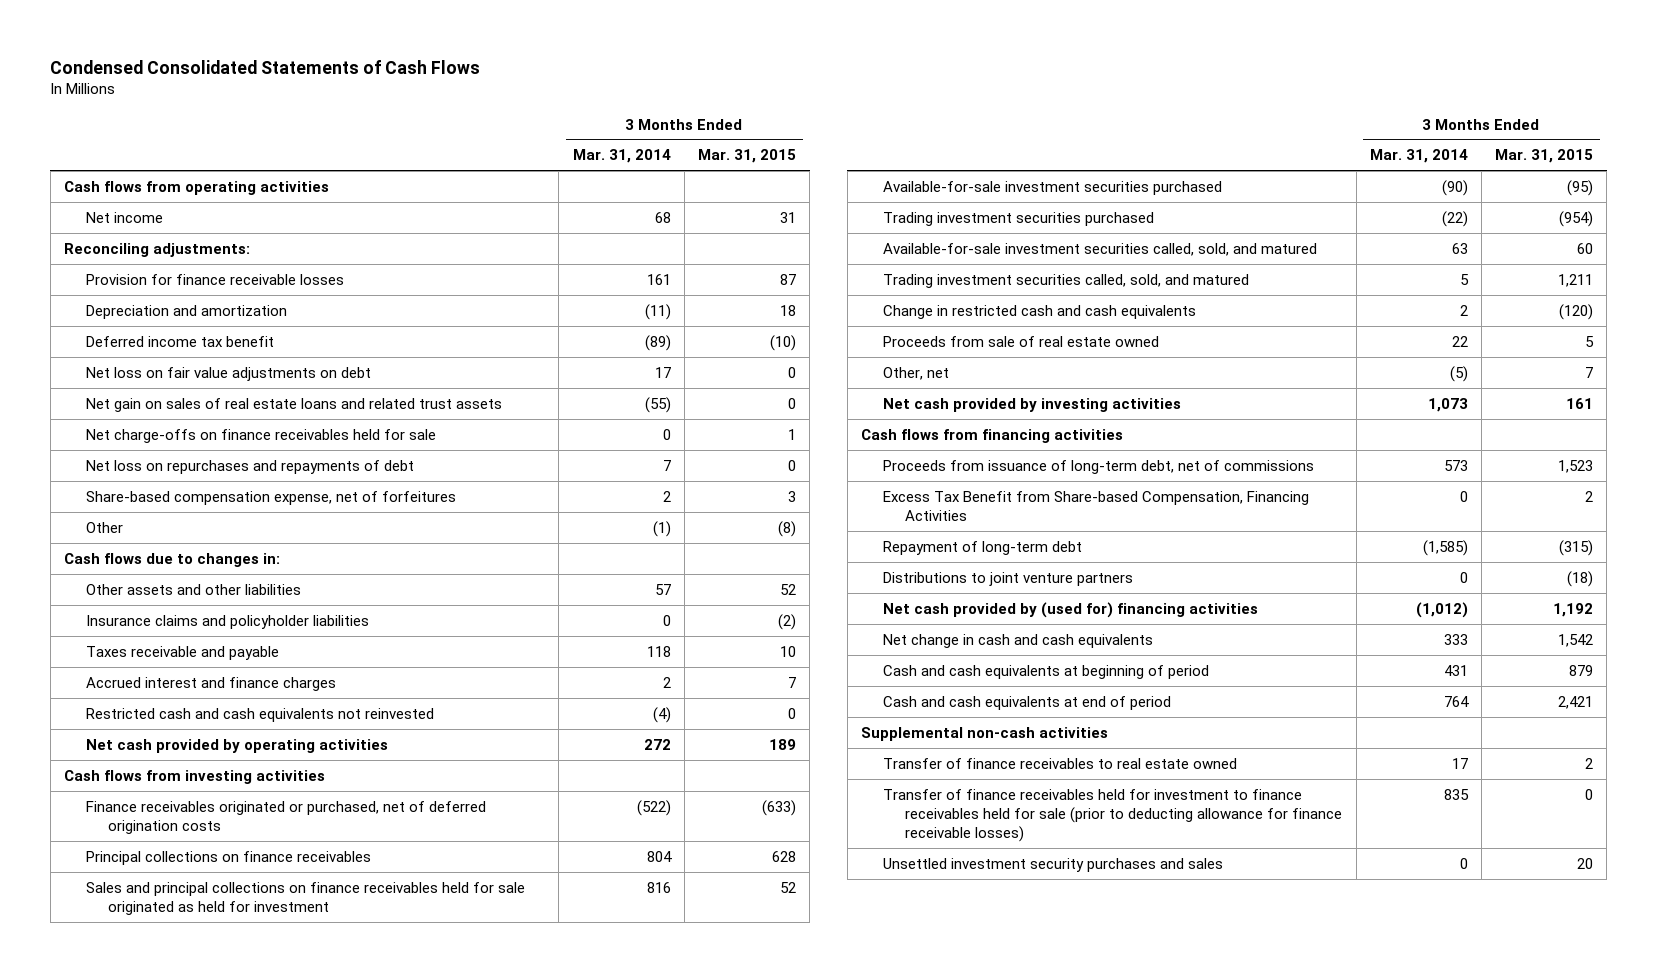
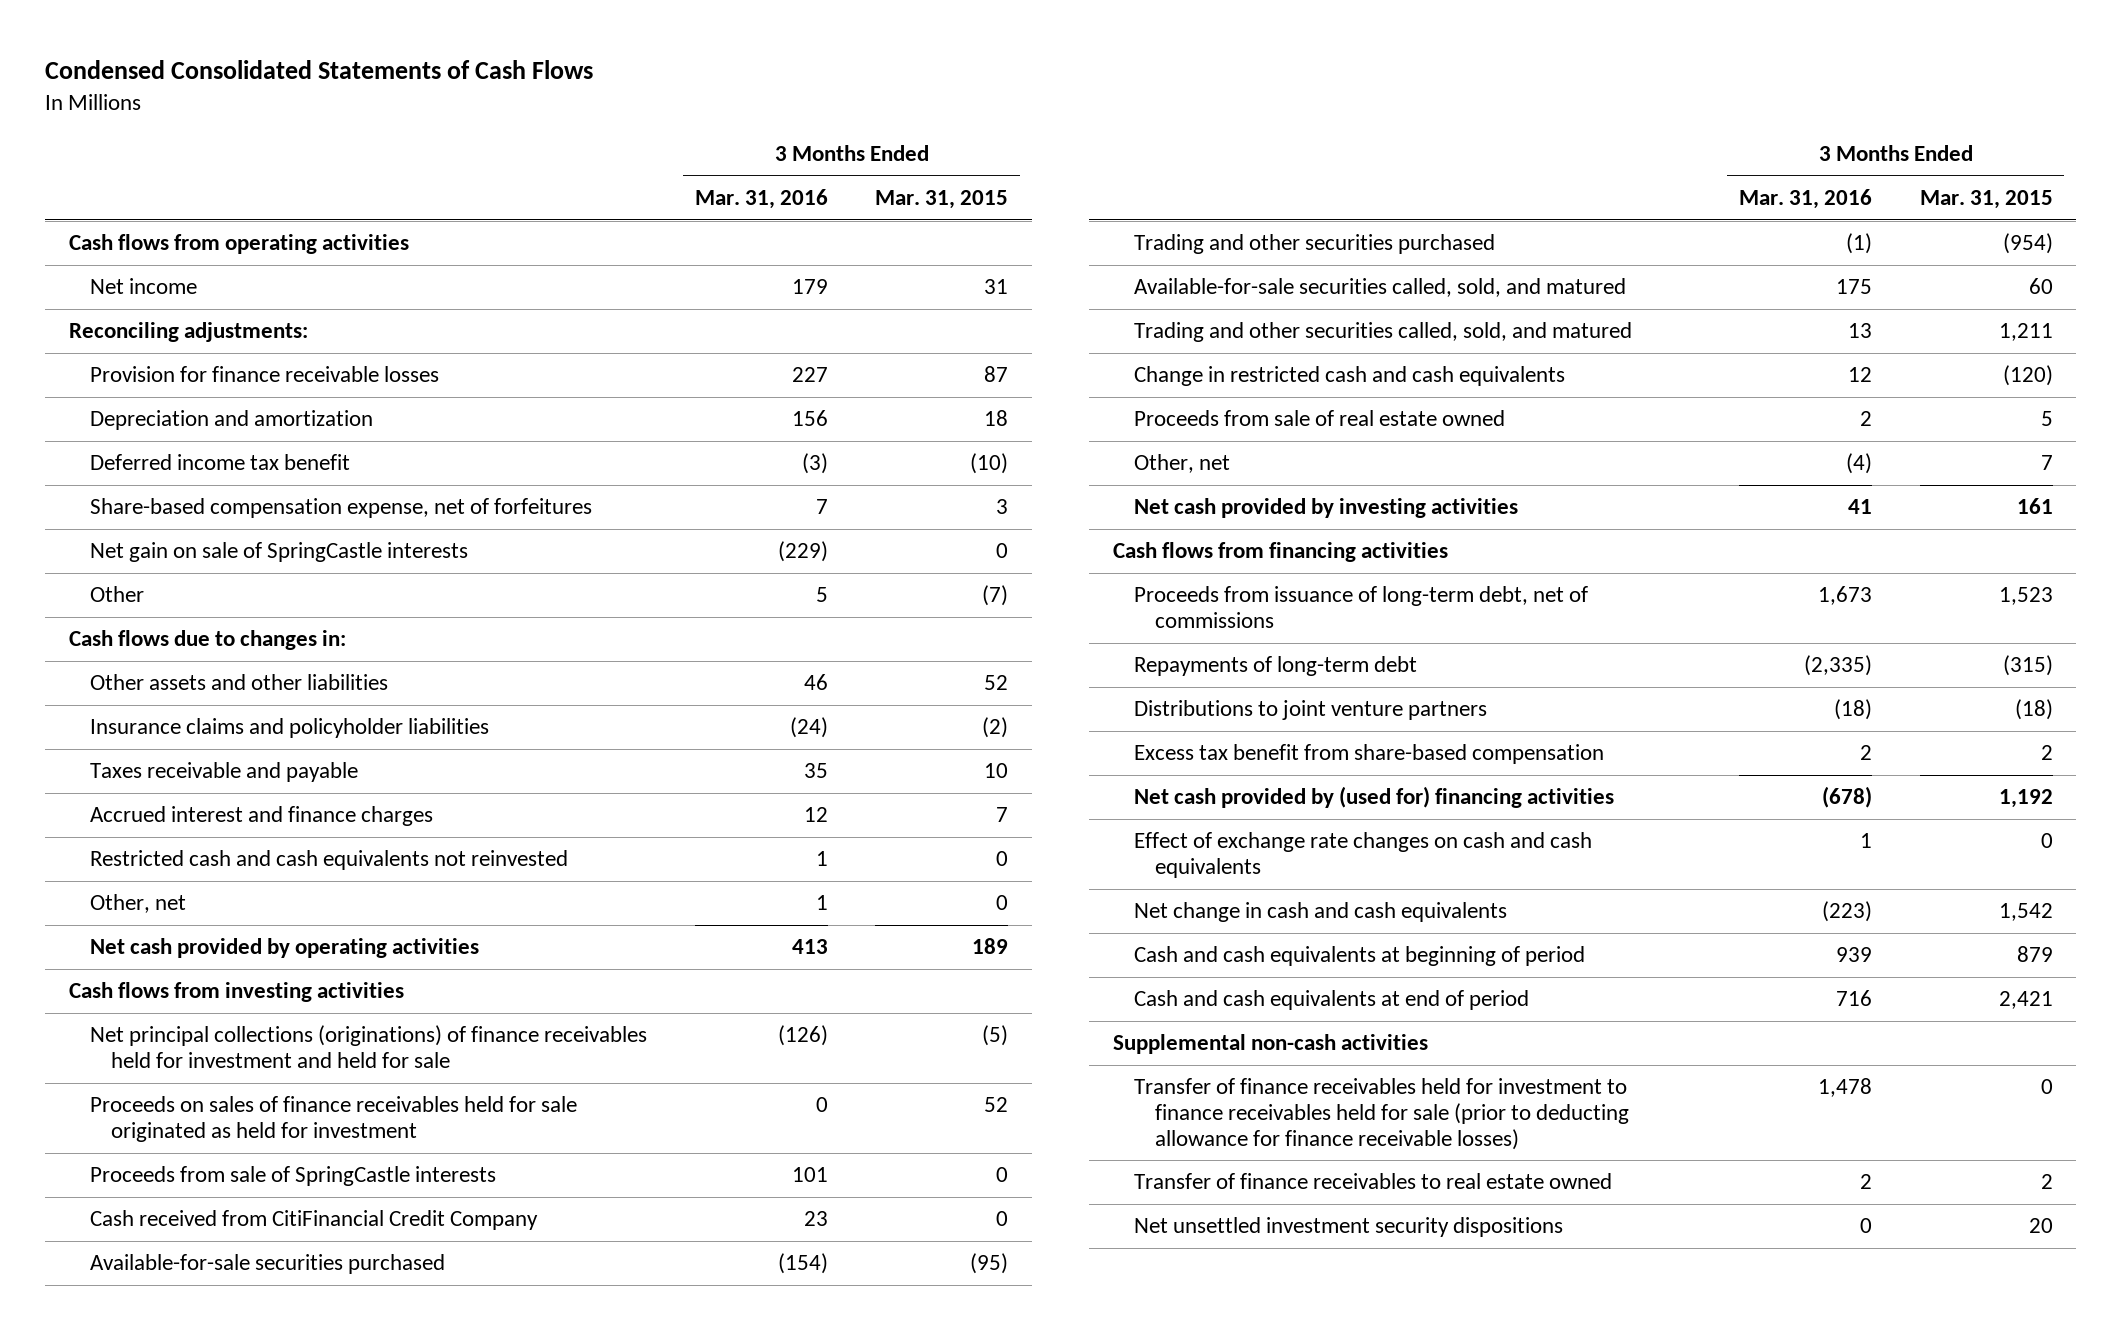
- | 3 Months Ended Mar. 31, 2014 | 3 Months Ended Mar. 31, 2015
+ | 3 Months Ended Mar. 31, 2016 | 3 Months Ended Mar. 31, 2015
- Net loss on fair value adjustments on debt | 17 | 0
- Net gain on sales of real estate loans and related trust assets | (55) | 0
- Net charge-offs on finance receivables held for sale | 0 | 1
- Net loss on repurchases and repayments of debt | 7 | 0
- Other | (1) | (8)
+ Net gain on sale of SpringCastle interests | (229) | 0
+ Other | 5 | (7)
+ Other, net | 1 | 0
- Finance receivables originated or purchased, net of deferred origination costs | (522) | (633)
- Principal collections on finance receivables | 804 | 628
- Sales and principal collections on finance receivables held for sale originated as held for investment | 816 | 52
- Available-for-sale investment securities purchased | (90) | (95)
- Trading investment securities purchased | (22) | (954)
- Available-for-sale investment securities called, sold, and matured | 63 | 60
- Trading investment securities called, sold, and matured | 5 | 1,211
+ Net principal collections (originations) of finance receivables held for investment and held for sale | (126) | (5)
+ Proceeds on sales of finance receivables held for sale originated as held for investment | 0 | 52
+ Proceeds from sale of SpringCastle interests | 101 | 0
+ Cash received from CitiFinancial Credit Company | 23 | 0
+ Available-for-sale securities purchased | (154) | (95)
+ Trading and other securities purchased | (1) | (954)
+ Available-for-sale securities called, sold, and matured | 175 | 60
+ Trading and other securities called, sold, and matured | 13 | 1,211
- Excess Tax Benefit from Share-based Compensation, Financing Activities | 0 | 2
- Repayment of long-term debt | (1,585) | (315)
+ Repayments of long-term debt | (2,335) | (315)
+ Excess tax benefit from share-based compensation | 2 | 2
+ Effect of exchange rate changes on cash and cash equivalents | 1 | 0
- Unsettled investment security purchases and sales | 0 | 20
moved down: Transfer of finance receivables to real estate owned | 2 | 2
+ Net unsettled investment security dispositions | 0 | 20

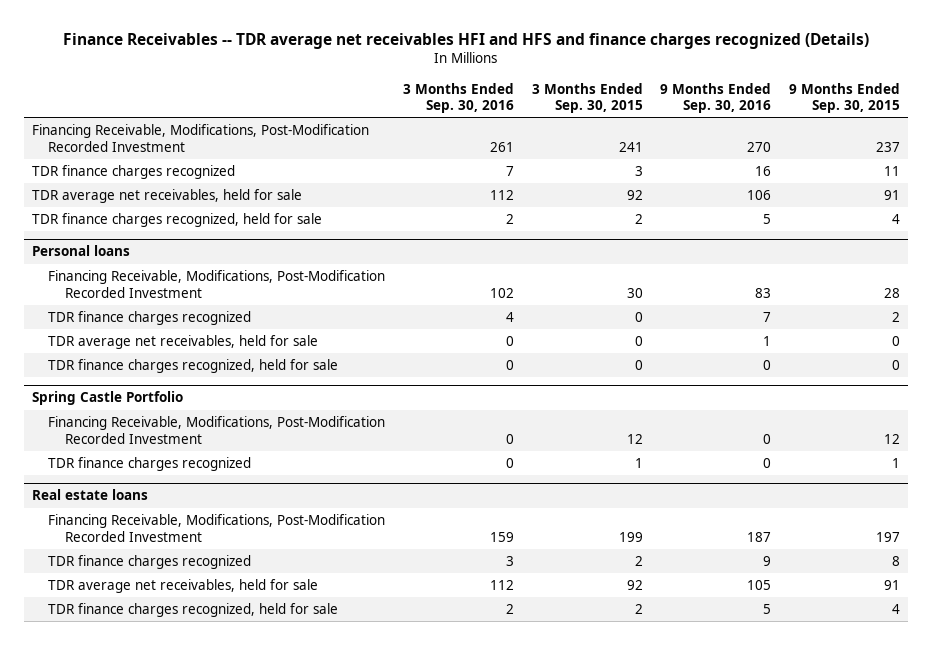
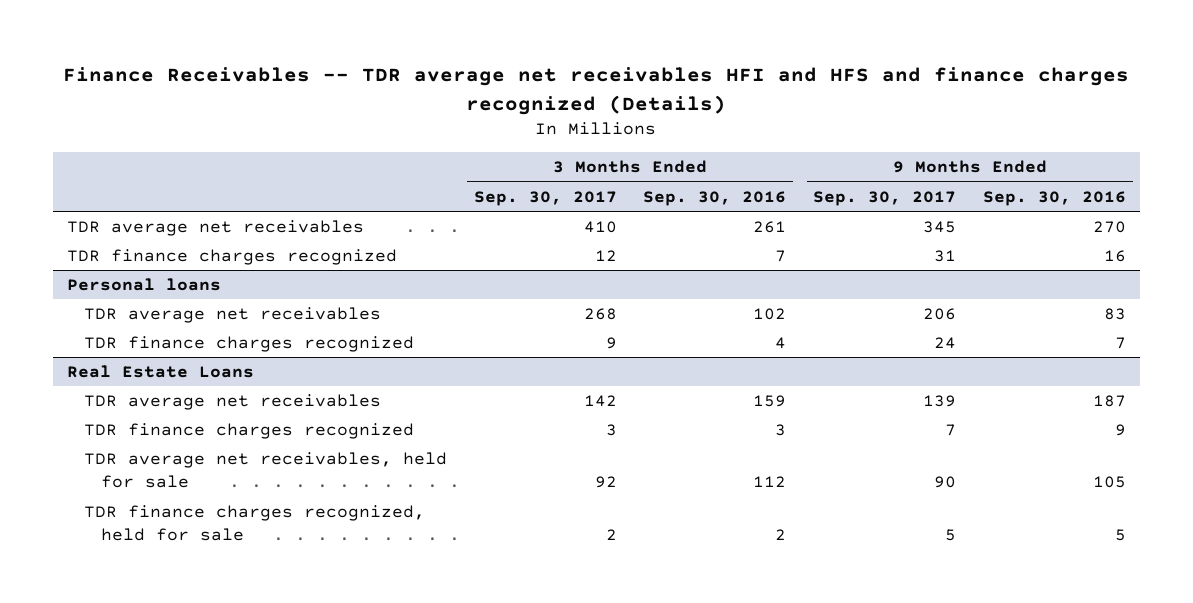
- | 3 Months Ended Sep. 30, 2016 | 3 Months Ended Sep. 30, 2015 | 9 Months Ended Sep. 30, 2016 | 9 Months Ended Sep. 30, 2015
+ | 3 Months Ended Sep. 30, 2017 | 3 Months Ended Sep. 30, 2016 | 9 Months Ended Sep. 30, 2017 | 9 Months Ended Sep. 30, 2016
- Financing Receivable, Modifications, Post-Modification Recorded Investment | 261 | 241 | 270 | 237
+ TDR average net receivables | 410 | 261 | 345 | 270
- TDR average net receivables, held for sale | 112 | 92 | 106 | 91
- TDR finance charges recognized, held for sale | 2 | 2 | 5 | 4
@ Personal loans
- Financing Receivable, Modifications, Post-Modification Recorded Investment | 102 | 30 | 83 | 28
+ TDR average net receivables | 268 | 102 | 206 | 83
- TDR average net receivables, held for sale | 0 | 0 | 1 | 0
- TDR finance charges recognized, held for sale | 0 | 0 | 0 | 0
- Spring Castle Portfolio
- Financing Receivable, Modifications, Post-Modification Recorded Investment | 0 | 12 | 0 | 12
- TDR finance charges recognized | 0 | 1 | 0 | 1
- Real estate loans
- Financing Receivable, Modifications, Post-Modification Recorded Investment | 159 | 199 | 187 | 197
+ Real Estate Loans
+ TDR average net receivables | 142 | 159 | 139 | 187

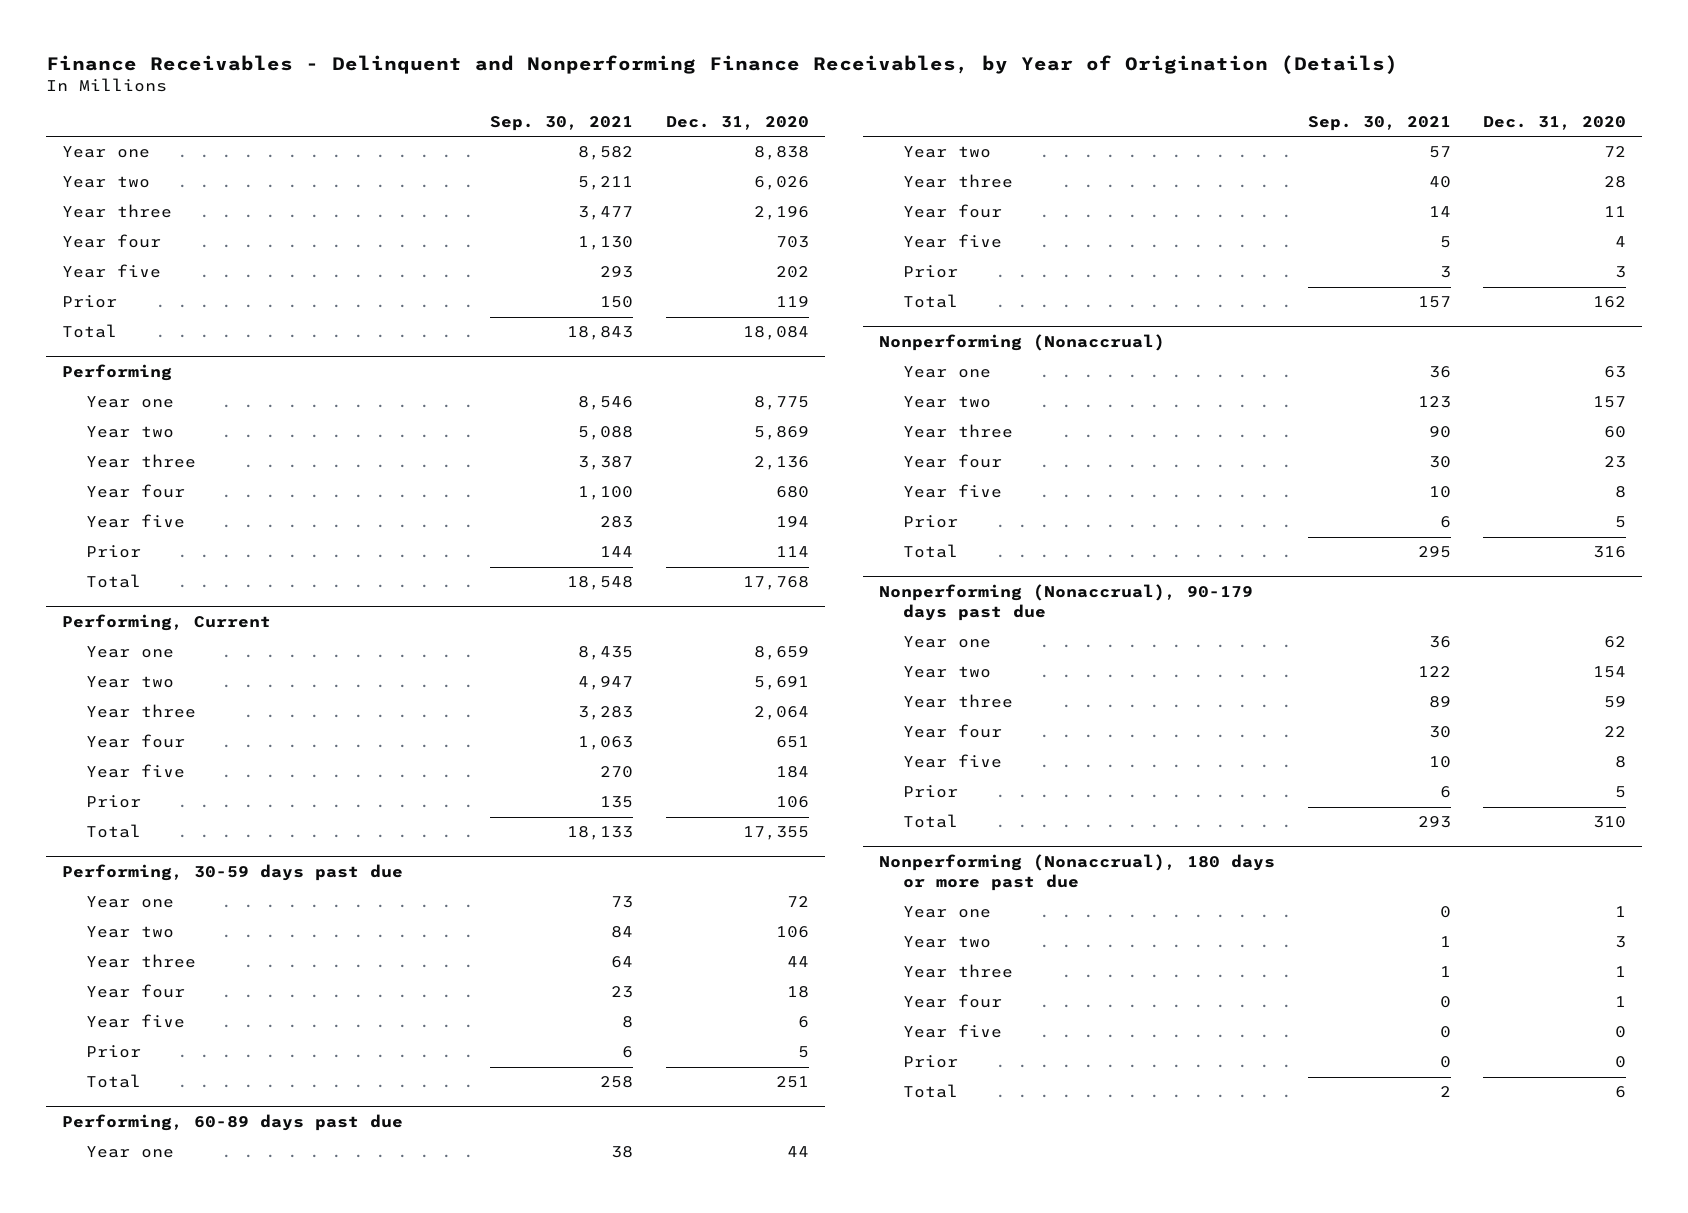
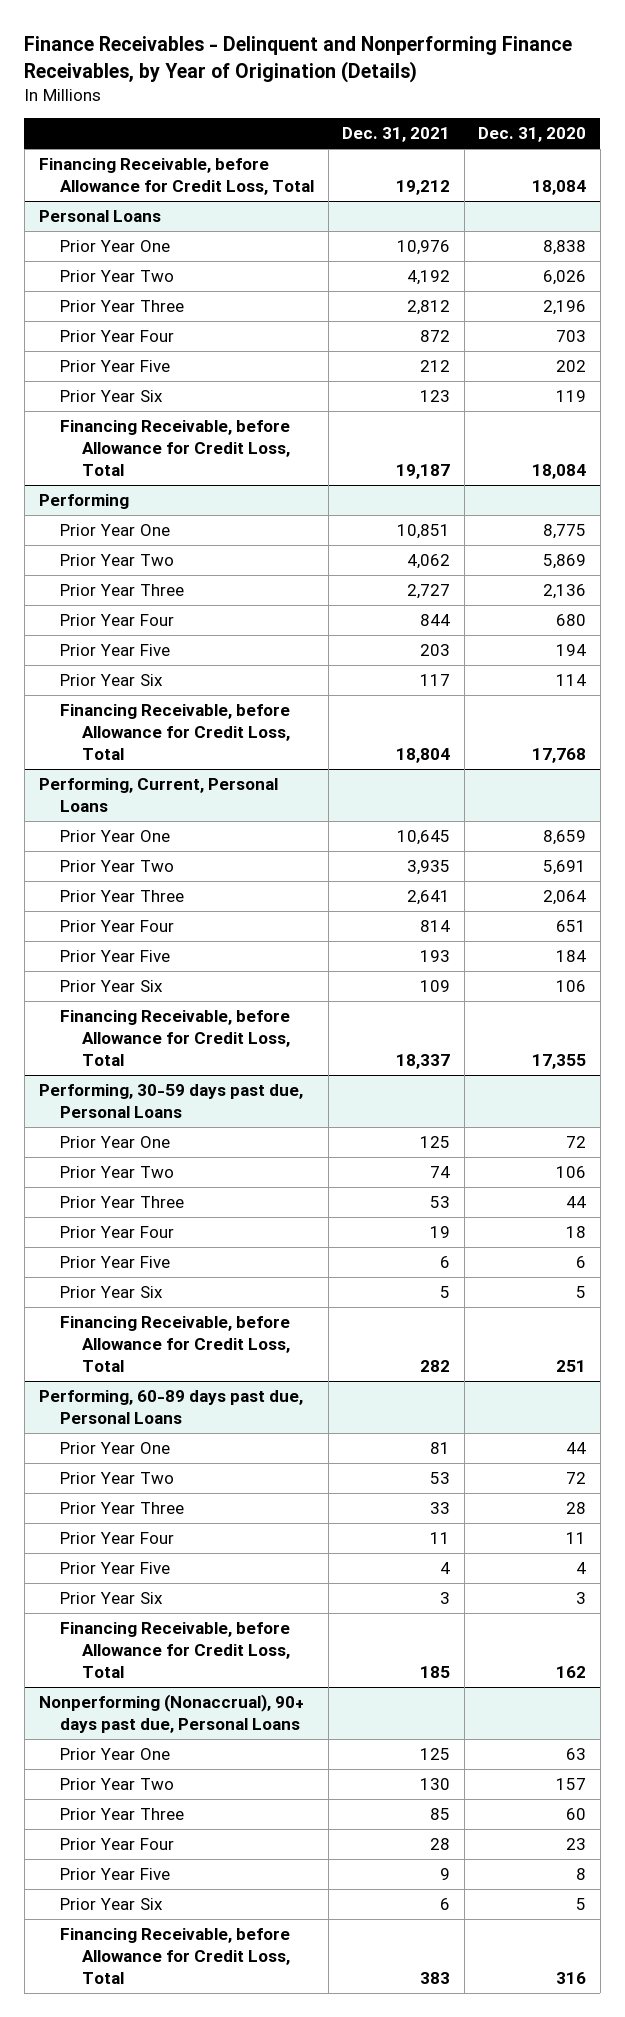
- | Sep. 30, 2021 | Dec. 31, 2020
+ | Dec. 31, 2021 | Dec. 31, 2020
- Year one | 8,582 | 8,838
- Year two | 5,211 | 6,026
- Year three | 3,477 | 2,196
- Year four | 1,130 | 703
- Year five | 293 | 202
- Prior | 150 | 119
- Total | 18,843 | 18,084
+ Financing Receivable, before Allowance for Credit Loss, Total | 19,212 | 18,084
+ Personal Loans
+ Prior Year One | 10,976 | 8,838
+ Prior Year Two | 4,192 | 6,026
+ Prior Year Three | 2,812 | 2,196
+ Prior Year Four | 872 | 703
+ Prior Year Five | 212 | 202
+ Prior Year Six | 123 | 119
+ Financing Receivable, before Allowance for Credit Loss, Total | 19,187 | 18,084
@ Performing
- Year one | 8,546 | 8,775
- Year two | 5,088 | 5,869
- Year three | 3,387 | 2,136
- Year four | 1,100 | 680
- Year five | 283 | 194
- Prior | 144 | 114
- Total | 18,548 | 17,768
- Performing, Current
- Year one | 8,435 | 8,659
- Year two | 4,947 | 5,691
- Year three | 3,283 | 2,064
- Year four | 1,063 | 651
- Year five | 270 | 184
- Prior | 135 | 106
- Total | 18,133 | 17,355
- Performing, 30-59 days past due
- Year one | 73 | 72
- Year two | 84 | 106
- Year three | 64 | 44
- Year four | 23 | 18
- Year five | 8 | 6
- Prior | 6 | 5
- Total | 258 | 251
- Performing, 60-89 days past due
- Year one | 38 | 44
- Year two | 57 | 72
- Year three | 40 | 28
- Year four | 14 | 11
- Year five | 5 | 4
- Prior | 3 | 3
- Total | 157 | 162
- Nonperforming (Nonaccrual)
- Year one | 36 | 63
- Year two | 123 | 157
- Year three | 90 | 60
- Year four | 30 | 23
- Year five | 10 | 8
- Prior | 6 | 5
- Total | 295 | 316
- Nonperforming (Nonaccrual), 90-179 days past due
- Year one | 36 | 62
- Year two | 122 | 154
- Year three | 89 | 59
- Year four | 30 | 22
- Year five | 10 | 8
- Prior | 6 | 5
- Total | 293 | 310
- Nonperforming (Nonaccrual), 180 days or more past due
- Year one | 0 | 1
- Year two | 1 | 3
- Year three | 1 | 1
- Year four | 0 | 1
- Year five | 0 | 0
- Prior | 0 | 0
- Total | 2 | 6
@ Performing
+ Prior Year One | 10,851 | 8,775
+ Prior Year Two | 4,062 | 5,869
+ Prior Year Three | 2,727 | 2,136
+ Prior Year Four | 844 | 680
+ Prior Year Five | 203 | 194
+ Prior Year Six | 117 | 114
+ Financing Receivable, before Allowance for Credit Loss, Total | 18,804 | 17,768
+ Performing, Current, Personal Loans
+ Prior Year One | 10,645 | 8,659
+ Prior Year Two | 3,935 | 5,691
+ Prior Year Three | 2,641 | 2,064
+ Prior Year Four | 814 | 651
+ Prior Year Five | 193 | 184
+ Prior Year Six | 109 | 106
+ Financing Receivable, before Allowance for Credit Loss, Total | 18,337 | 17,355
+ Performing, 30-59 days past due, Personal Loans
+ Prior Year One | 125 | 72
+ Prior Year Two | 74 | 106
+ Prior Year Three | 53 | 44
+ Prior Year Four | 19 | 18
+ Prior Year Five | 6 | 6
+ Prior Year Six | 5 | 5
+ Financing Receivable, before Allowance for Credit Loss, Total | 282 | 251
+ Performing, 60-89 days past due, Personal Loans
+ Prior Year One | 81 | 44
+ Prior Year Two | 53 | 72
+ Prior Year Three | 33 | 28
+ Prior Year Four | 11 | 11
+ Prior Year Five | 4 | 4
+ Prior Year Six | 3 | 3
+ Financing Receivable, before Allowance for Credit Loss, Total | 185 | 162
+ Nonperforming (Nonaccrual), 90+ days past due, Personal Loans
+ Prior Year One | 125 | 63
+ Prior Year Two | 130 | 157
+ Prior Year Three | 85 | 60
+ Prior Year Four | 28 | 23
+ Prior Year Five | 9 | 8
+ Prior Year Six | 6 | 5
+ Financing Receivable, before Allowance for Credit Loss, Total | 383 | 316

